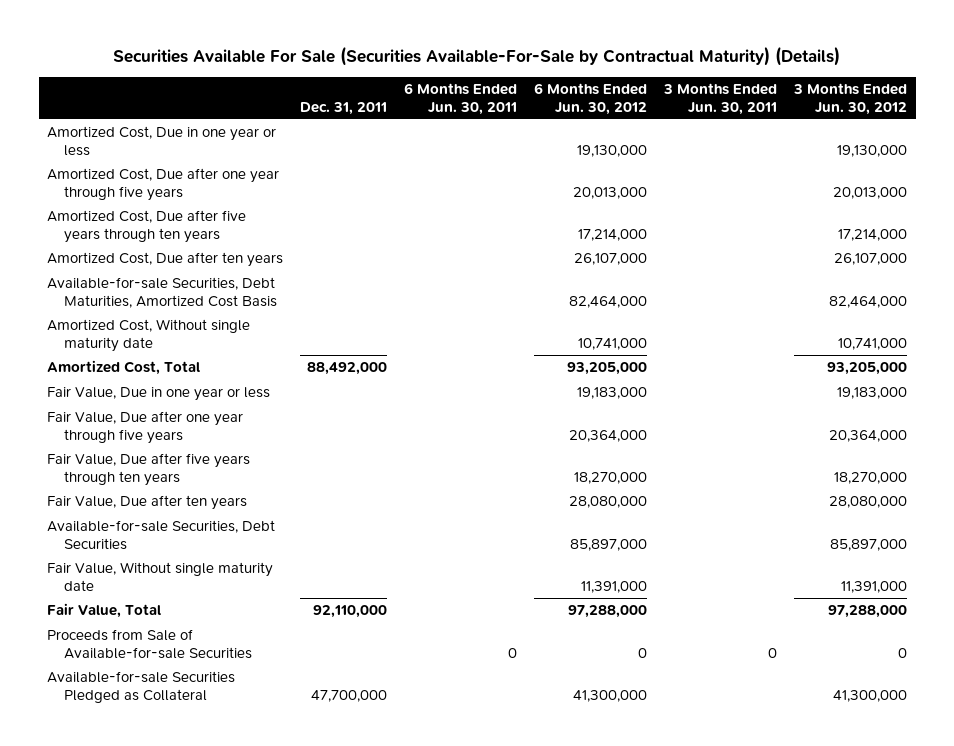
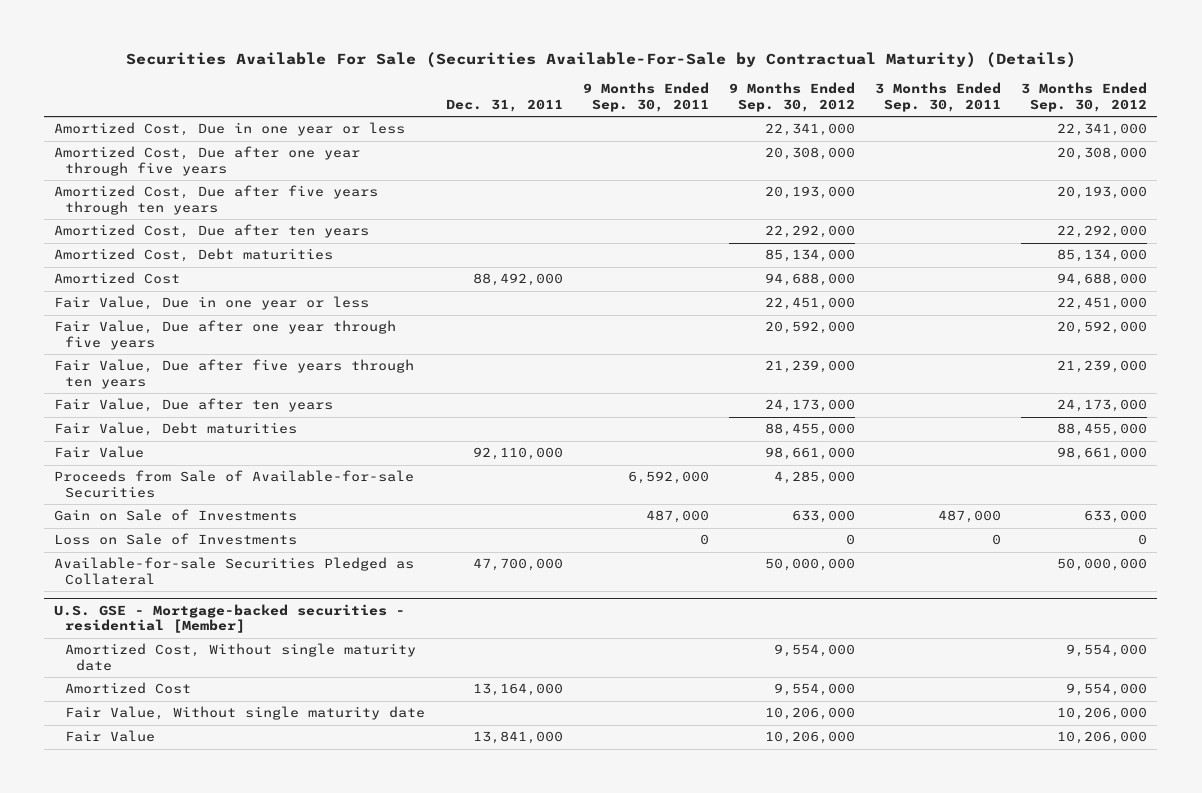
- | Dec. 31, 2011 | 6 Months Ended Jun. 30, 2011 | 6 Months Ended Jun. 30, 2012 | 3 Months Ended Jun. 30, 2011 | 3 Months Ended Jun. 30, 2012
+ | Dec. 31, 2011 | 9 Months Ended Sep. 30, 2011 | 9 Months Ended Sep. 30, 2012 | 3 Months Ended Sep. 30, 2011 | 3 Months Ended Sep. 30, 2012
- Available-for-sale Securities, Debt Maturities, Amortized Cost Basis | | | 82,464,000 | | 82,464,000
- Amortized Cost, Without single maturity date | | | 10,741,000 | | 10,741,000
- Amortized Cost, Total | 88,492,000 | | 93,205,000 | | 93,205,000
+ Amortized Cost, Debt maturities | | | 85,134,000 | | 85,134,000
+ Amortized Cost | 88,492,000 | | 94,688,000 | | 94,688,000
- Available-for-sale Securities, Debt Securities | | | 85,897,000 | | 85,897,000
- Fair Value, Without single maturity date | | | 11,391,000 | | 11,391,000
- Fair Value, Total | 92,110,000 | | 97,288,000 | | 97,288,000
+ Fair Value, Debt maturities | | | 88,455,000 | | 88,455,000
+ Fair Value | 92,110,000 | | 98,661,000 | | 98,661,000
+ Gain on Sale of Investments | | 487,000 | 633,000 | 487,000 | 633,000
+ Loss on Sale of Investments | | 0 | 0 | 0 | 0
+ U.S. GSE - Mortgage-backed securities - residential [Member]
+ Amortized Cost, Without single maturity date | | | 9,554,000 | | 9,554,000
+ Amortized Cost | 13,164,000 | | 9,554,000 | | 9,554,000
+ Fair Value, Without single maturity date | | | 10,206,000 | | 10,206,000
+ Fair Value | 13,841,000 | | 10,206,000 | | 10,206,000

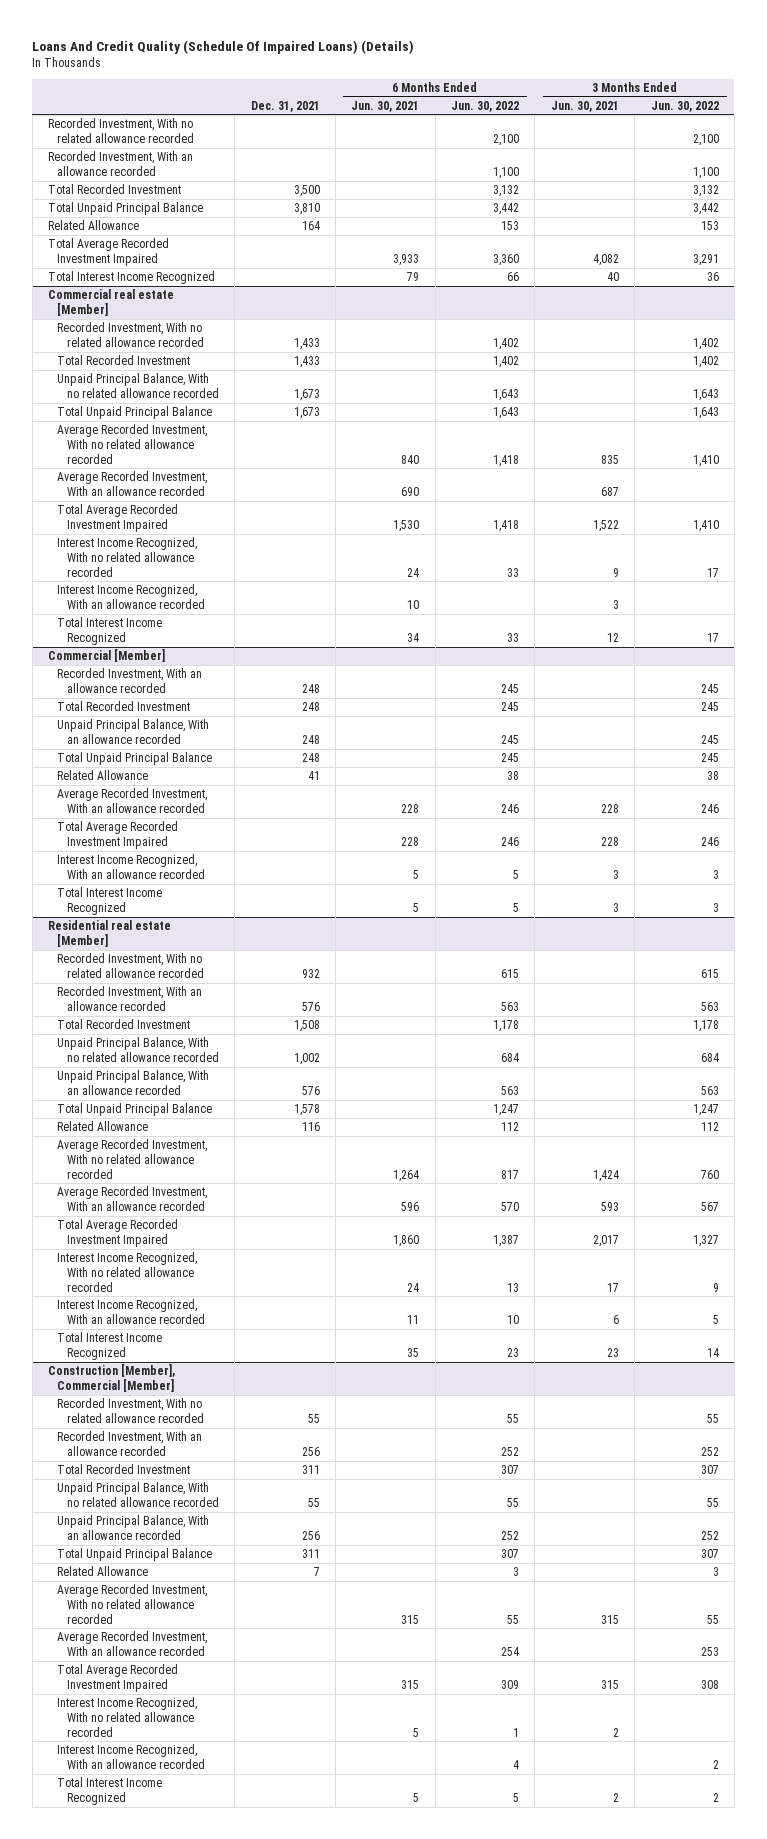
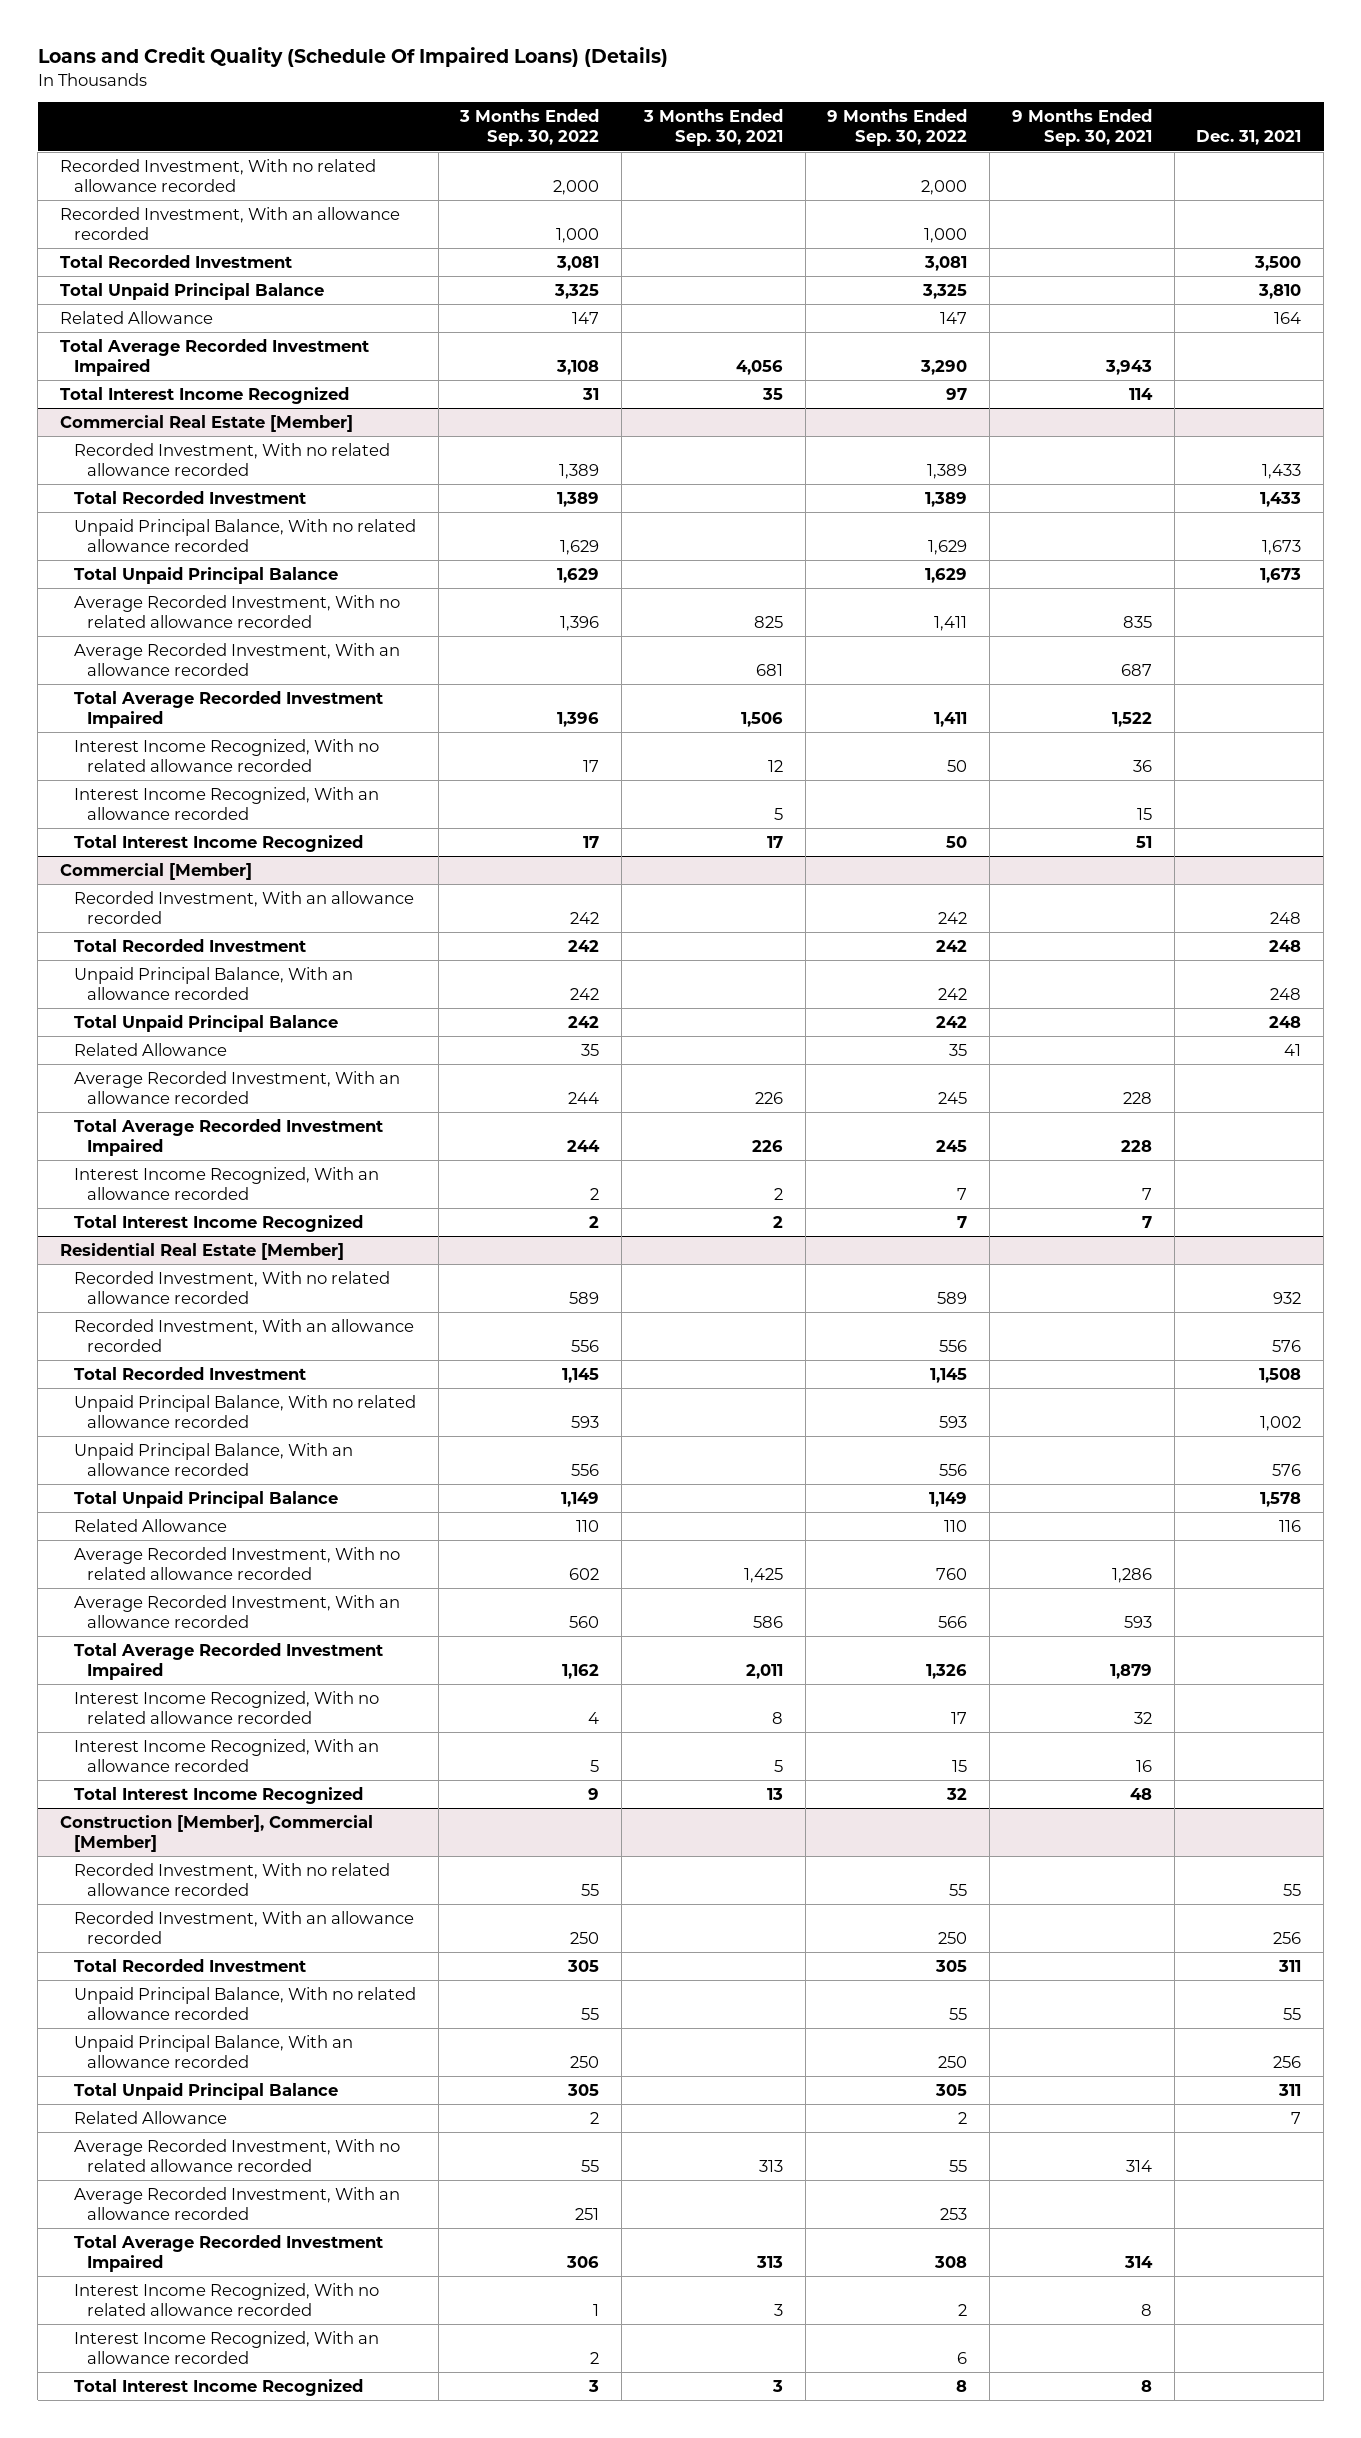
- Loans And Credit Quality (Schedule Of Impaired Loans) (Details)
+ Loans and Credit Quality (Schedule Of Impaired Loans) (Details)
- | Dec. 31, 2021 | 6 Months Ended Jun. 30, 2021 | 6 Months Ended Jun. 30, 2022 | 3 Months Ended Jun. 30, 2021 | 3 Months Ended Jun. 30, 2022
+ | 3 Months Ended Sep. 30, 2022 | 3 Months Ended Sep. 30, 2021 | 9 Months Ended Sep. 30, 2022 | 9 Months Ended Sep. 30, 2021 | Dec. 31, 2021
- Commercial real estate [Member]
+ Commercial Real Estate [Member]
- Residential real estate [Member]
+ Residential Real Estate [Member]

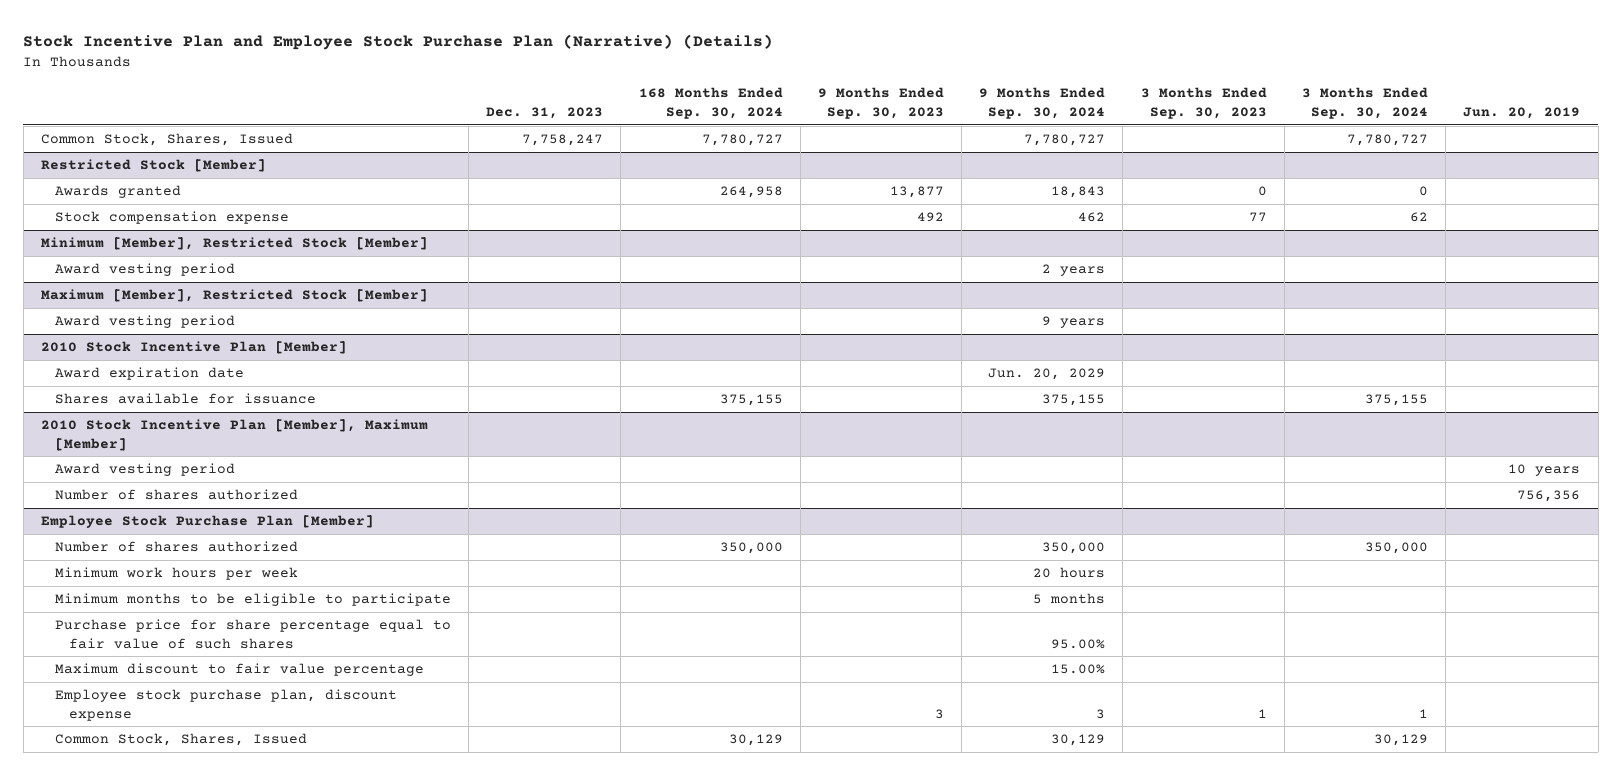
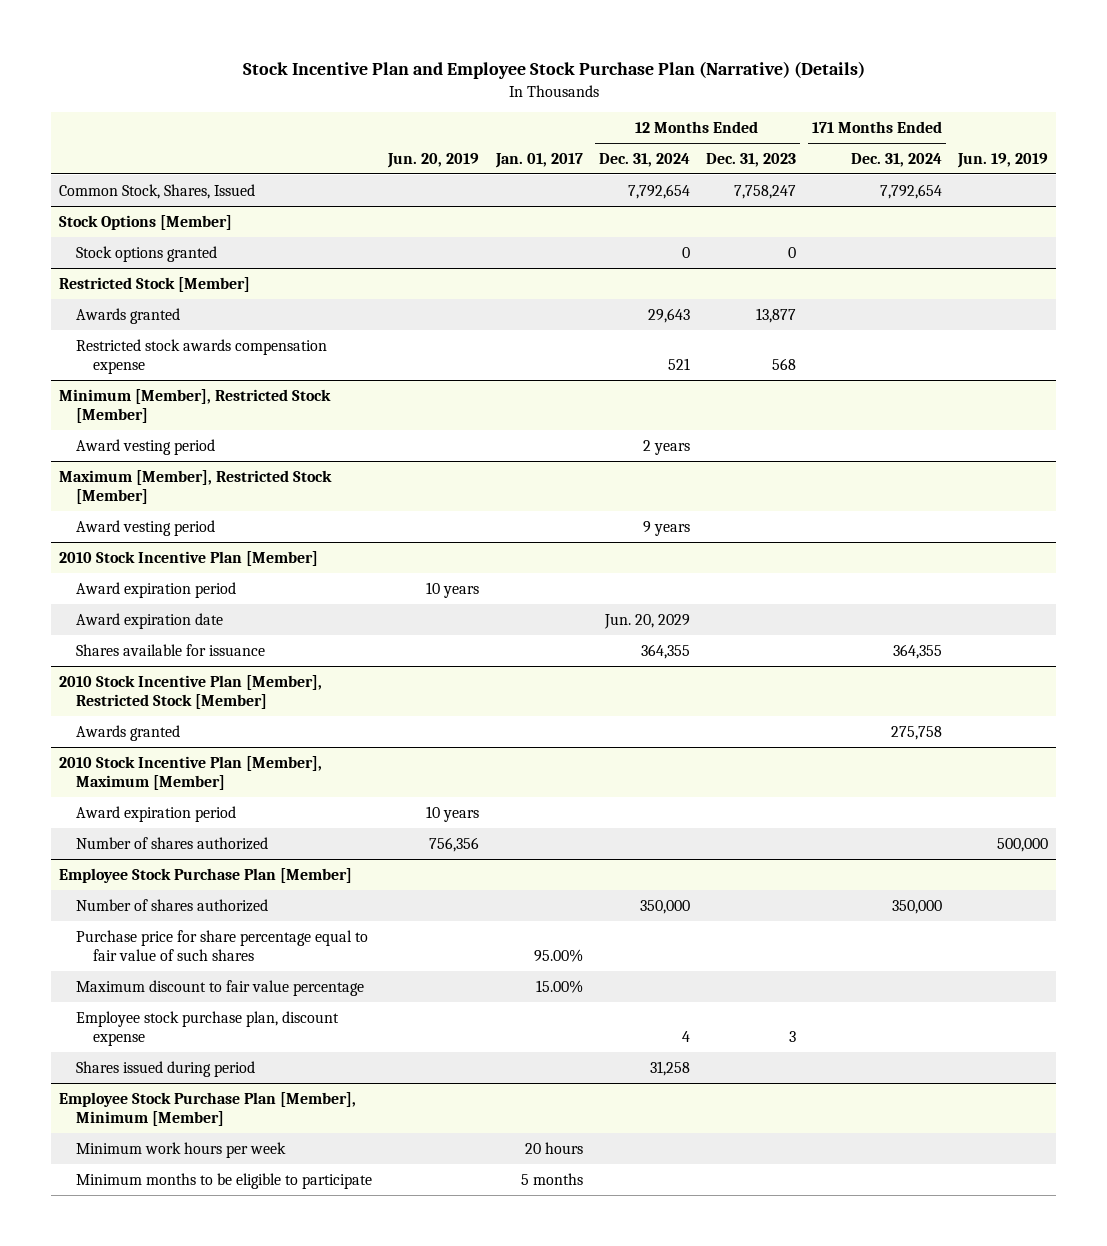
- | Dec. 31, 2023 | 168 Months Ended Sep. 30, 2024 | 9 Months Ended Sep. 30, 2023 | 9 Months Ended Sep. 30, 2024 | 3 Months Ended Sep. 30, 2023 | 3 Months Ended Sep. 30, 2024 | Jun. 20, 2019
+ | Jun. 20, 2019 | Jan. 01, 2017 | 12 Months Ended Dec. 31, 2024 | 12 Months Ended Dec. 31, 2023 | 171 Months Ended Dec. 31, 2024 | Jun. 19, 2019
+ Stock Options [Member]
+ Stock options granted | | | 0 | 0 | |
@ Restricted Stock [Member]
- Stock compensation expense | | | 492 | 462 | 77 | 62 |
+ Restricted stock awards compensation expense | | | 521 | 568 | |
@ 2010 Stock Incentive Plan [Member]
+ Award expiration period | 10 years | | | | |
+ 2010 Stock Incentive Plan [Member], Restricted Stock [Member]
+ Awards granted | | | | | 275,758 |
@ 2010 Stock Incentive Plan [Member], Maximum [Member]
- Award vesting period | | | | | | | 10 years
+ Award expiration period | 10 years | | | | |
@ Employee Stock Purchase Plan [Member]
- Minimum work hours per week | | | | 20 hours | | |
- Minimum months to be eligible to participate | | | | 5 months | | |
- Common Stock, Shares, Issued | | 30,129 | | 30,129 | | 30,129 |
+ Shares issued during period | | | 31,258 | | |
+ Employee Stock Purchase Plan [Member], Minimum [Member]
+ Minimum work hours per week | | 20 hours | | | |
+ Minimum months to be eligible to participate | | 5 months | | | |

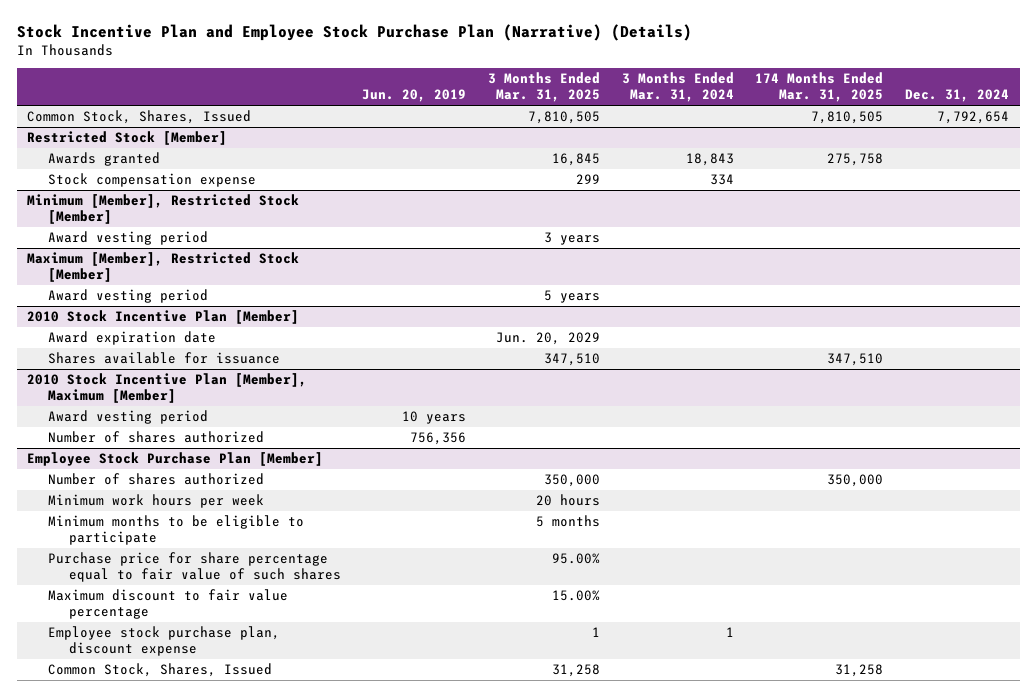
- | Jun. 20, 2019 | Jan. 01, 2017 | 12 Months Ended Dec. 31, 2024 | 12 Months Ended Dec. 31, 2023 | 171 Months Ended Dec. 31, 2024 | Jun. 19, 2019
+ | Jun. 20, 2019 | 3 Months Ended Mar. 31, 2025 | 3 Months Ended Mar. 31, 2024 | 174 Months Ended Mar. 31, 2025 | Dec. 31, 2024
- Stock Options [Member]
- Stock options granted | | | 0 | 0 | |
@ Restricted Stock [Member]
- Restricted stock awards compensation expense | | | 521 | 568 | |
+ Stock compensation expense | | 299 | 334 | |
@ 2010 Stock Incentive Plan [Member]
- Award expiration period | 10 years | | | | |
- 2010 Stock Incentive Plan [Member], Restricted Stock [Member]
- Awards granted | | | | | 275,758 |
@ 2010 Stock Incentive Plan [Member], Maximum [Member]
- Award expiration period | 10 years | | | | |
+ Award vesting period | 10 years | | | |
@ Employee Stock Purchase Plan [Member]
+ Minimum work hours per week | | 20 hours | | |
+ Minimum months to be eligible to participate | | 5 months | | |
- Shares issued during period | | | 31,258 | | |
- Employee Stock Purchase Plan [Member], Minimum [Member]
- Minimum work hours per week | | 20 hours | | | |
- Minimum months to be eligible to participate | | 5 months | | | |
@ Employee Stock Purchase Plan [Member]
+ Common Stock, Shares, Issued | | 31,258 | | 31,258 |

